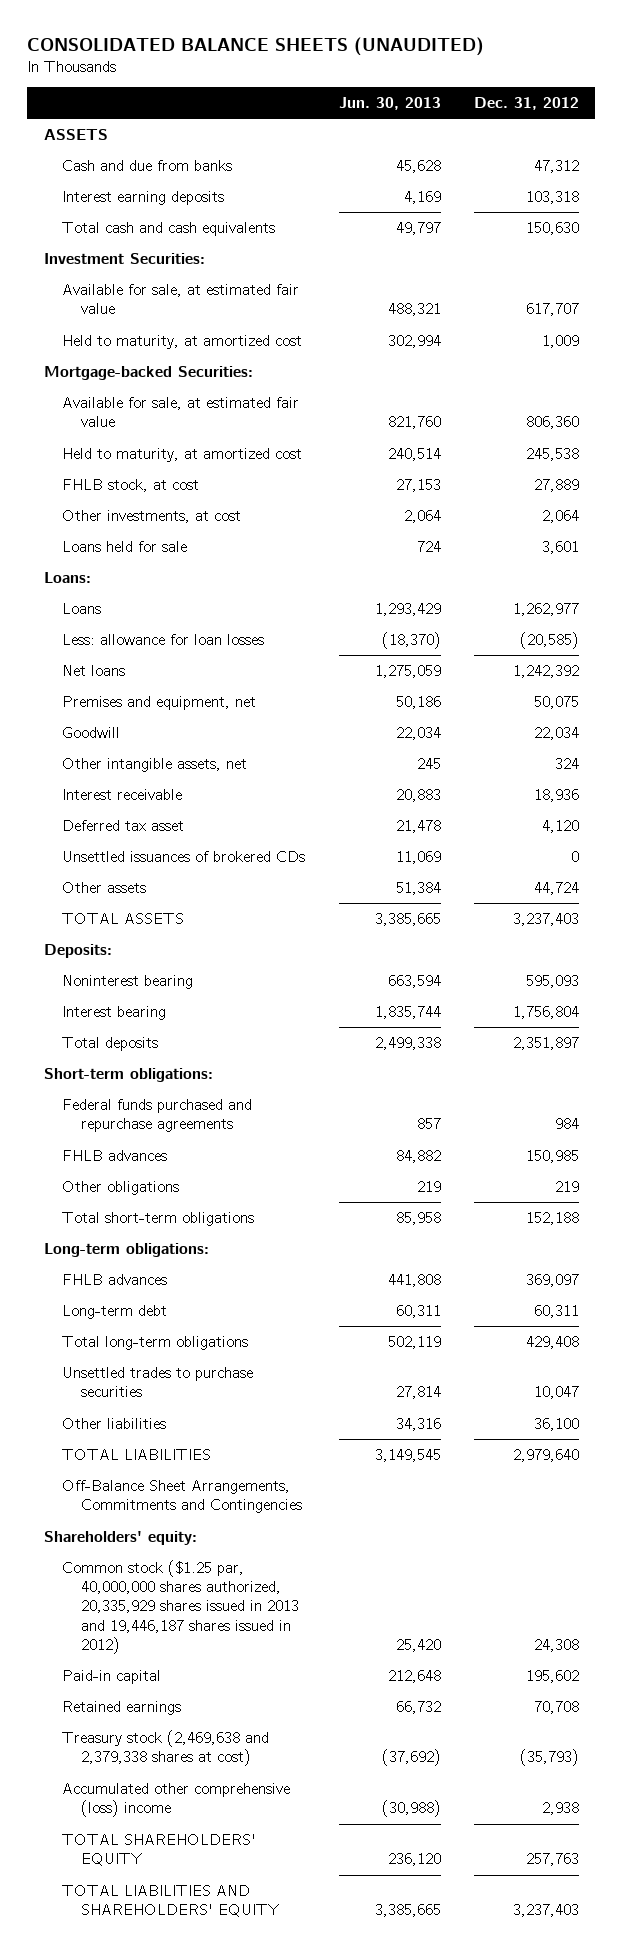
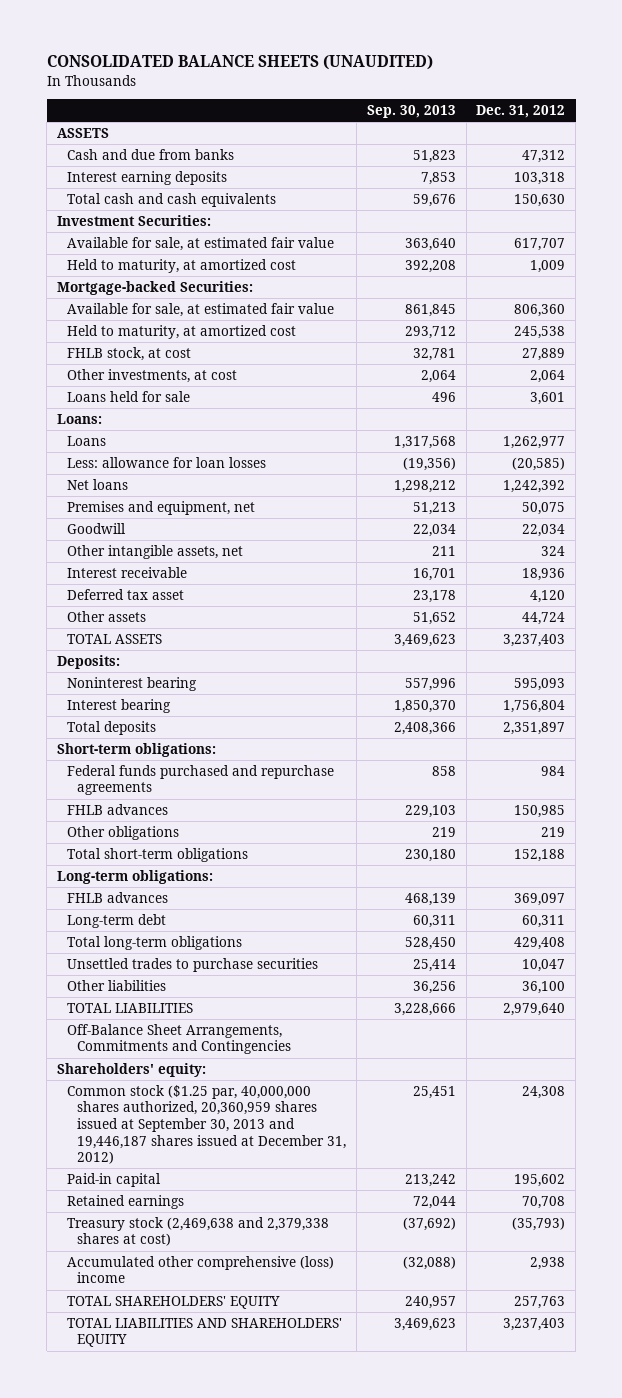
- | Jun. 30, 2013 | Dec. 31, 2012
+ | Sep. 30, 2013 | Dec. 31, 2012
- Unsettled issuances of brokered CDs | 11,069 | 0
- Common stock ($1.25 par, 40,000,000 shares authorized, 20,335,929 shares issued in 2013 and 19,446,187 shares issued in 2012) | 25,420 | 24,308
+ Common stock ($1.25 par, 40,000,000 shares authorized, 20,360,959 shares issued at September 30, 2013 and 19,446,187 shares issued at December 31, 2012) | 25,451 | 24,308

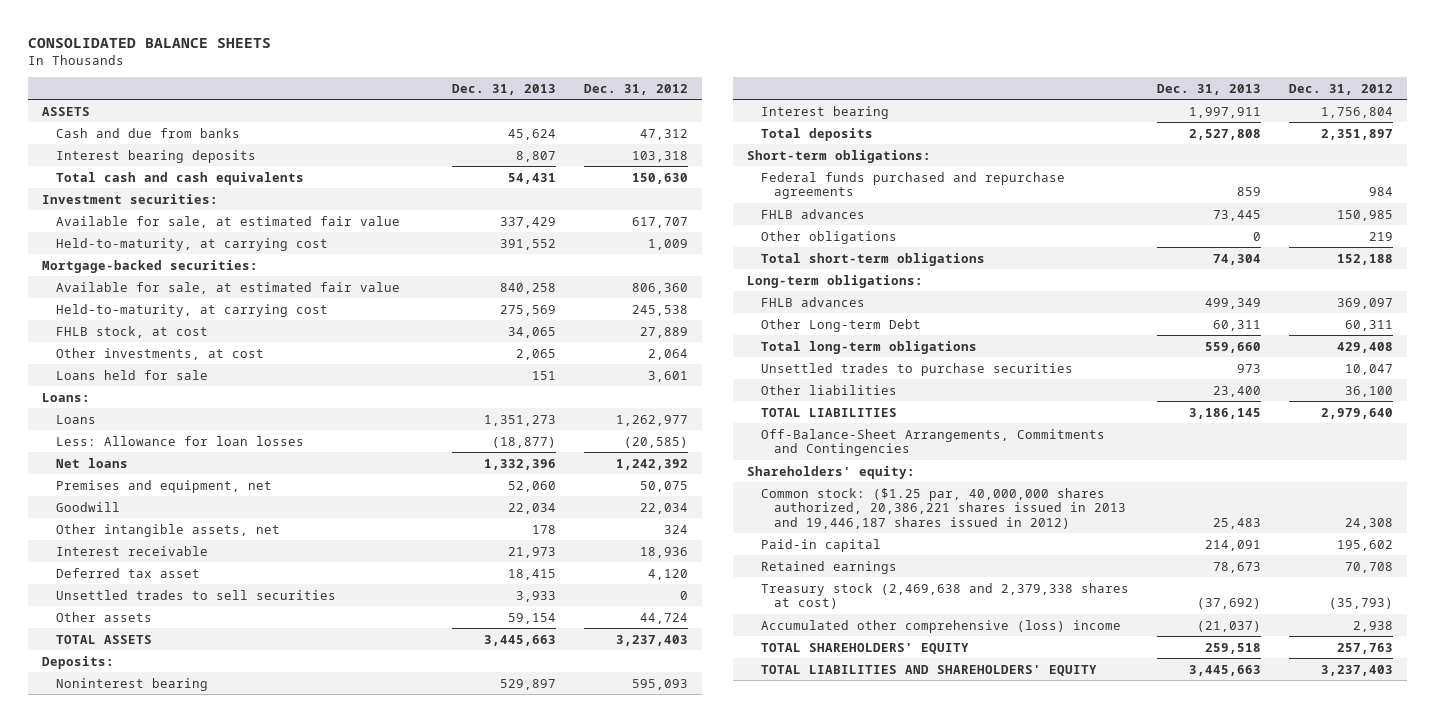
- CONSOLIDATED BALANCE SHEETS (UNAUDITED)
+ CONSOLIDATED BALANCE SHEETS
- | Sep. 30, 2013 | Dec. 31, 2012
+ | Dec. 31, 2013 | Dec. 31, 2012
- Interest earning deposits | 7,853 | 103,318
+ Interest bearing deposits | 8,807 | 103,318
- Investment Securities:
+ Investment securities:
- Held to maturity, at amortized cost | 392,208 | 1,009
- Mortgage-backed Securities:
+ Held-to-maturity, at carrying cost | 391,552 | 1,009
+ Mortgage-backed securities:
- Held to maturity, at amortized cost | 293,712 | 245,538
+ Held-to-maturity, at carrying cost | 275,569 | 245,538
- Less: allowance for loan losses | (19,356) | (20,585)
+ Less: Allowance for loan losses | (18,877) | (20,585)
+ Unsettled trades to sell securities | 3,933 | 0
- Long-term debt | 60,311 | 60,311
+ Other Long-term Debt | 60,311 | 60,311
- Off-Balance Sheet Arrangements, Commitments and Contingencies
+ Off-Balance-Sheet Arrangements, Commitments and Contingencies
- Common stock ($1.25 par, 40,000,000 shares authorized, 20,360,959 shares issued at September 30, 2013 and 19,446,187 shares issued at December 31, 2012) | 25,451 | 24,308
+ Common stock: ($1.25 par, 40,000,000 shares authorized, 20,386,221 shares issued in 2013 and 19,446,187 shares issued in 2012) | 25,483 | 24,308

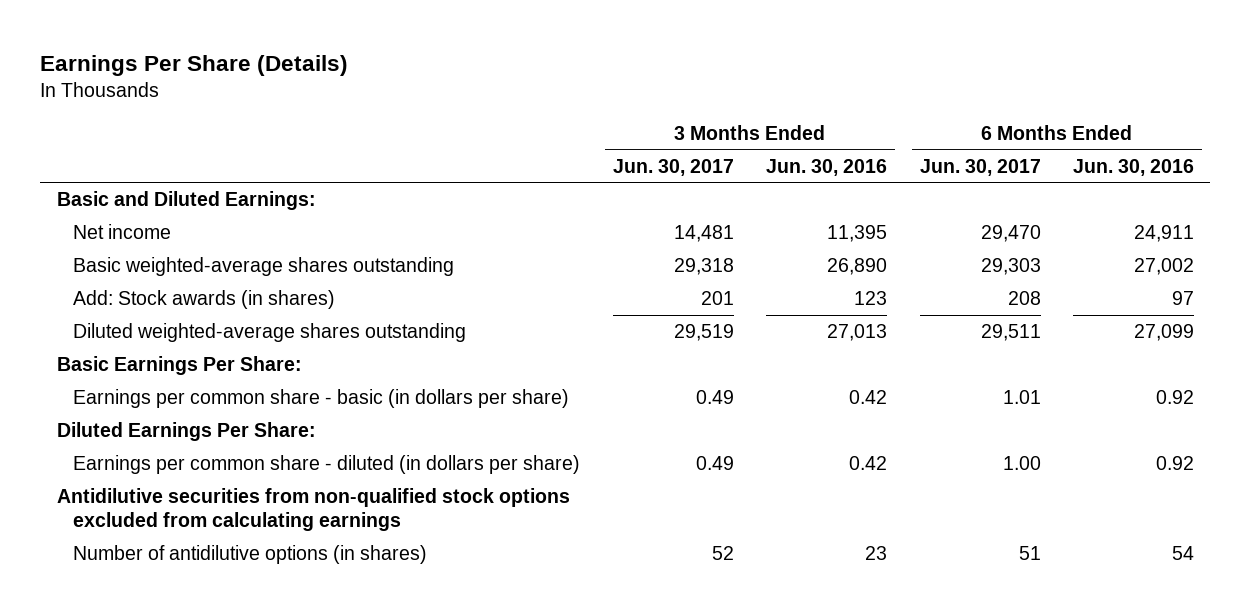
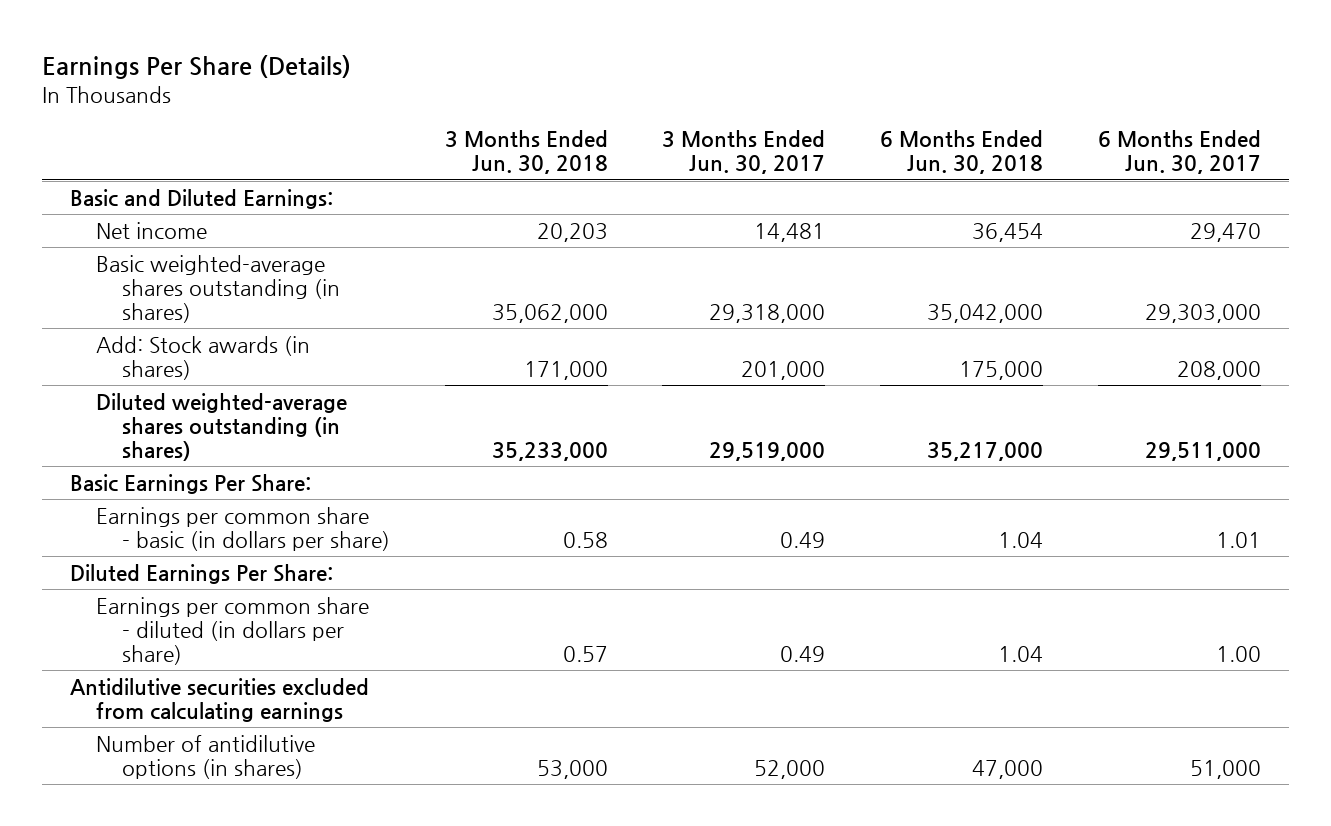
- | 3 Months Ended Jun. 30, 2017 | 3 Months Ended Jun. 30, 2016 | 6 Months Ended Jun. 30, 2017 | 6 Months Ended Jun. 30, 2016
+ | 3 Months Ended Jun. 30, 2018 | 3 Months Ended Jun. 30, 2017 | 6 Months Ended Jun. 30, 2018 | 6 Months Ended Jun. 30, 2017
- Basic weighted-average shares outstanding | 29,318 | 26,890 | 29,303 | 27,002
- Add: Stock awards (in shares) | 201 | 123 | 208 | 97
- Diluted weighted-average shares outstanding | 29,519 | 27,013 | 29,511 | 27,099
+ Basic weighted-average shares outstanding (in shares) | 35,062,000 | 29,318,000 | 35,042,000 | 29,303,000
+ Add: Stock awards (in shares) | 171,000 | 201,000 | 175,000 | 208,000
+ Diluted weighted-average shares outstanding (in shares) | 35,233,000 | 29,519,000 | 35,217,000 | 29,511,000
- Antidilutive securities from non-qualified stock options excluded from calculating earnings
- Number of antidilutive options (in shares) | 52 | 23 | 51 | 54
+ Antidilutive securities excluded from calculating earnings
+ Number of antidilutive options (in shares) | 53,000 | 52,000 | 47,000 | 51,000

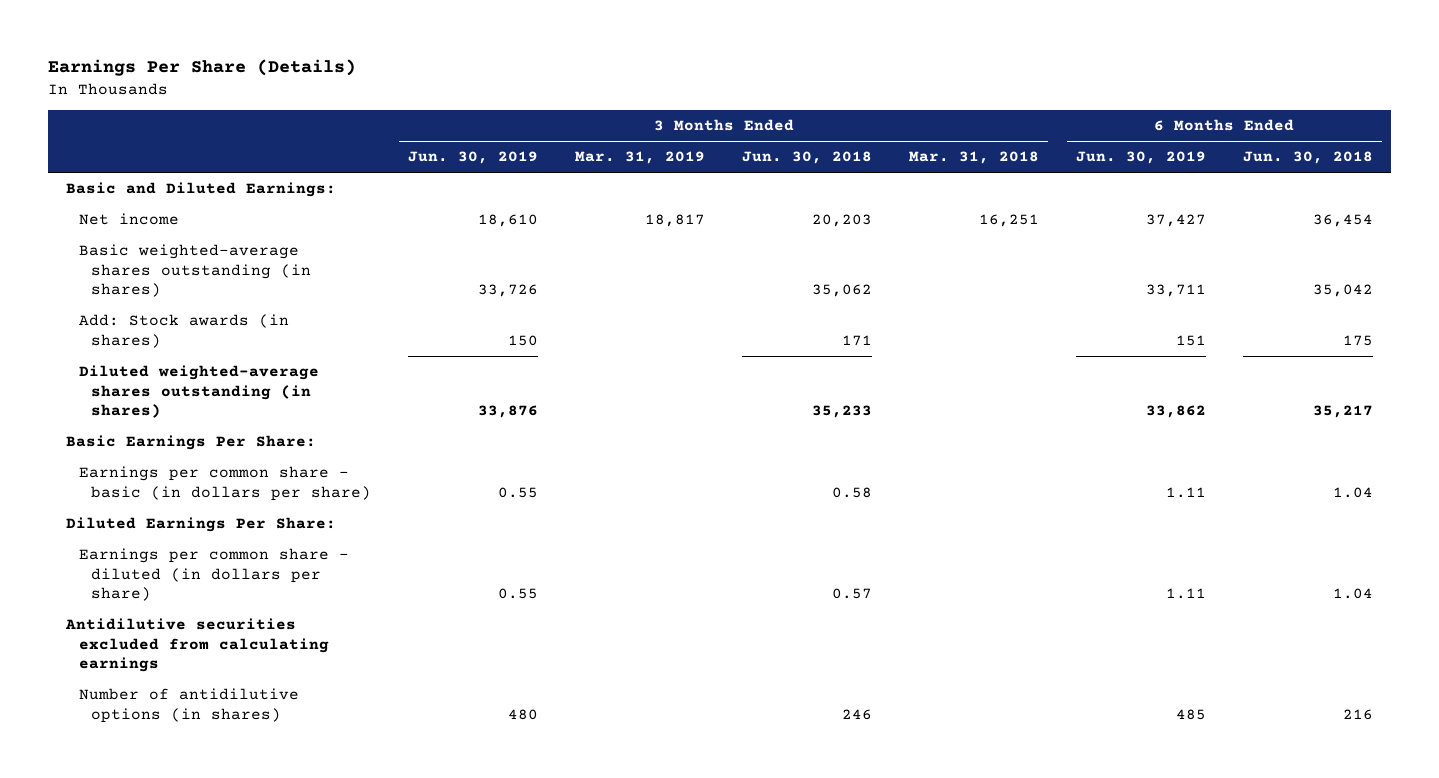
- | 3 Months Ended Jun. 30, 2018 | 3 Months Ended Jun. 30, 2017 | 6 Months Ended Jun. 30, 2018 | 6 Months Ended Jun. 30, 2017
+ | 3 Months Ended Jun. 30, 2019 | 3 Months Ended Mar. 31, 2019 | 3 Months Ended Jun. 30, 2018 | 3 Months Ended Mar. 31, 2018 | 6 Months Ended Jun. 30, 2019 | 6 Months Ended Jun. 30, 2018
- Basic weighted-average shares outstanding (in shares) | 35,062,000 | 29,318,000 | 35,042,000 | 29,303,000
- Add: Stock awards (in shares) | 171,000 | 201,000 | 175,000 | 208,000
- Diluted weighted-average shares outstanding (in shares) | 35,233,000 | 29,519,000 | 35,217,000 | 29,511,000
+ Basic weighted-average shares outstanding (in shares) | 33,726 | | 35,062 | | 33,711 | 35,042
+ Add: Stock awards (in shares) | 150 | | 171 | | 151 | 175
+ Diluted weighted-average shares outstanding (in shares) | 33,876 | | 35,233 | | 33,862 | 35,217
- Number of antidilutive options (in shares) | 53,000 | 52,000 | 47,000 | 51,000
+ Number of antidilutive options (in shares) | 480 | | 246 | | 485 | 216

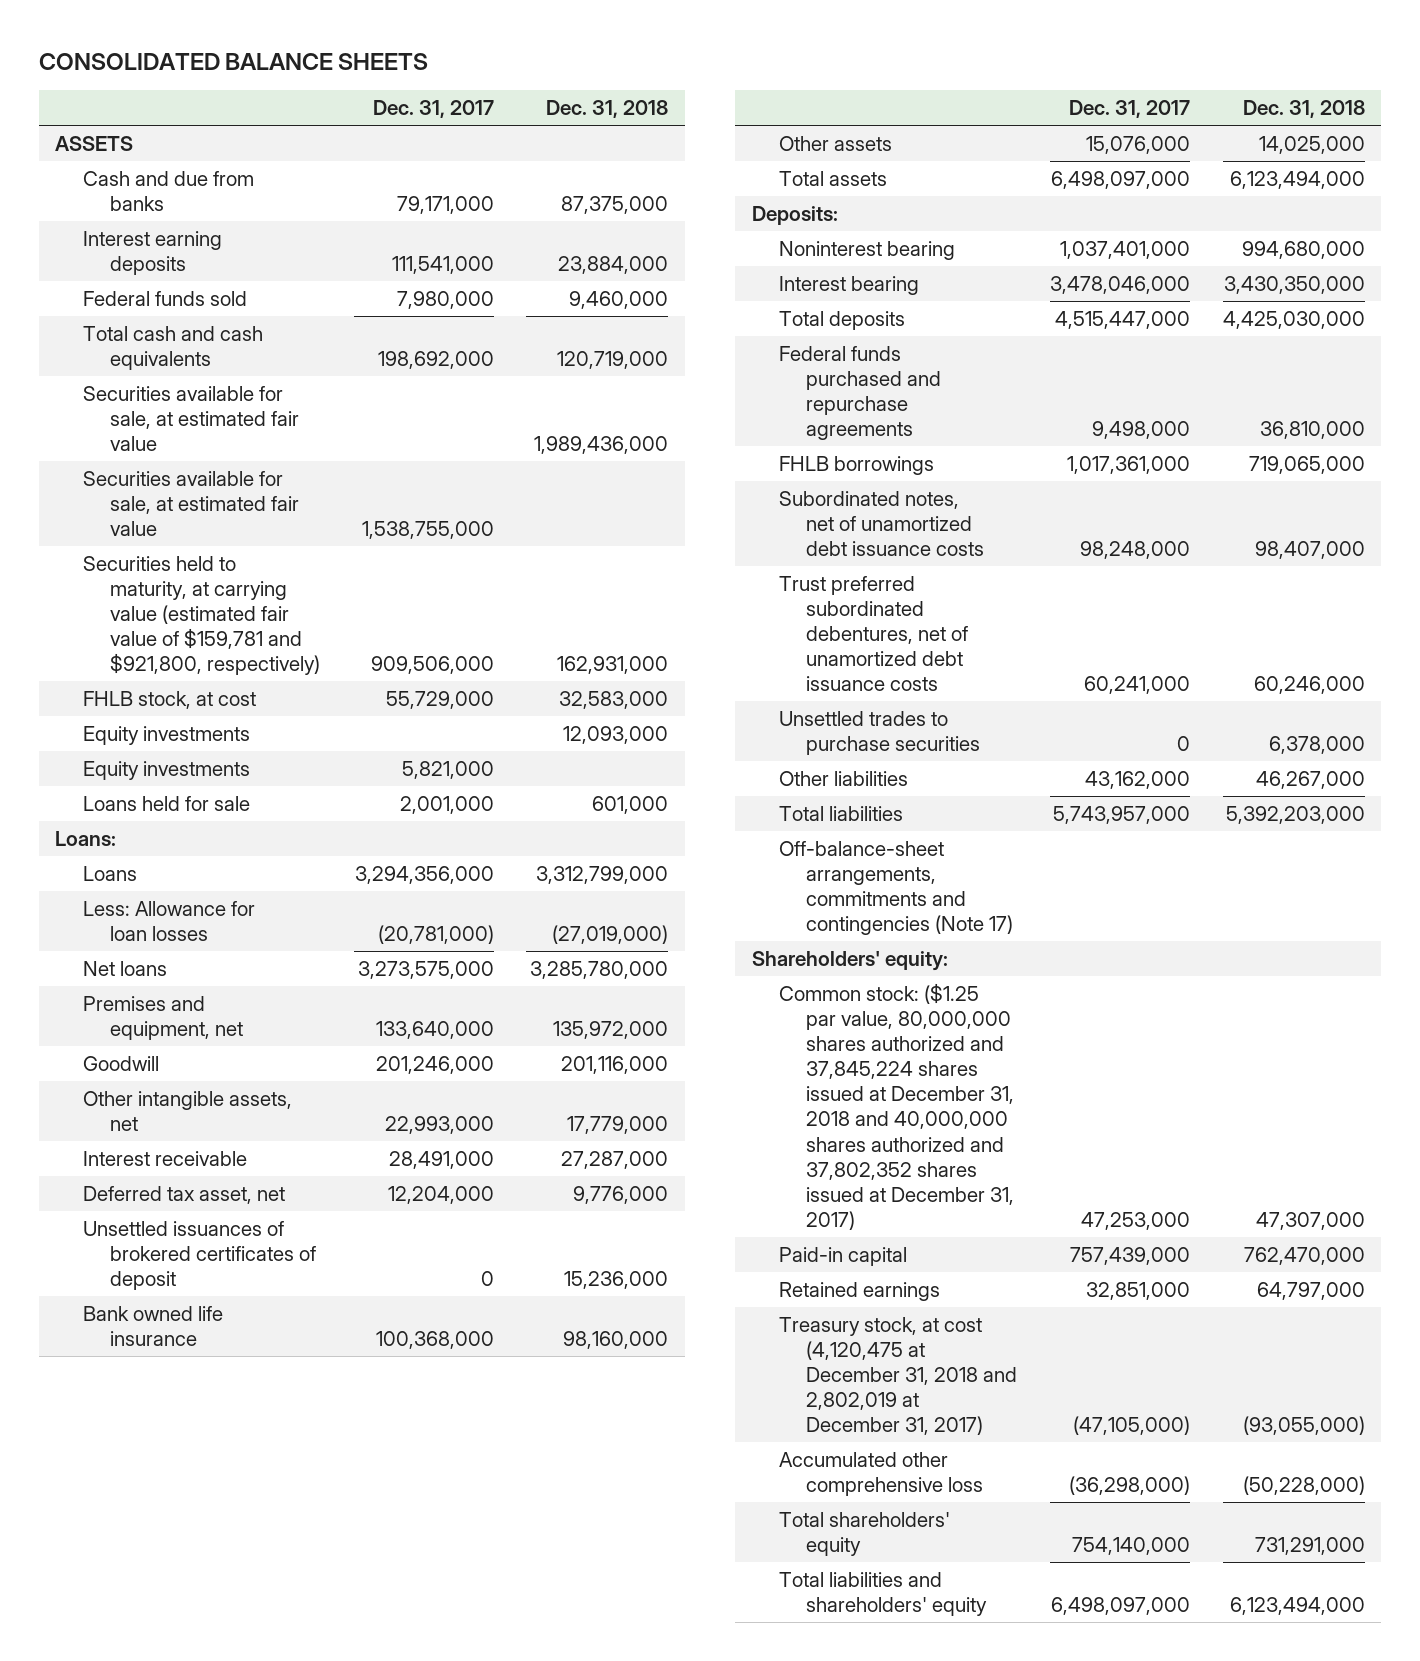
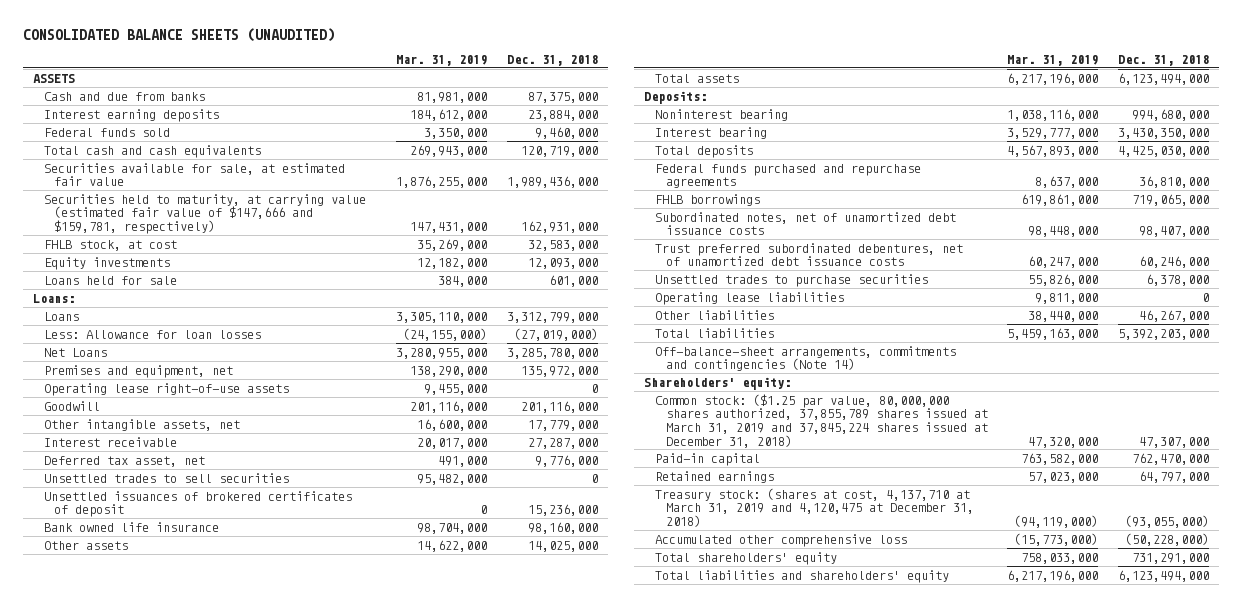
- CONSOLIDATED BALANCE SHEETS
+ CONSOLIDATED BALANCE SHEETS (UNAUDITED)
- | Dec. 31, 2017 | Dec. 31, 2018
+ | Mar. 31, 2019 | Dec. 31, 2018
- Securities available for sale, at estimated fair value | 1,538,755,000 |
- Securities held to maturity, at carrying value (estimated fair value of $159,781 and $921,800, respectively) | 909,506,000 | 162,931,000
+ Securities held to maturity, at carrying value (estimated fair value of $147,666 and $159,781, respectively) | 147,431,000 | 162,931,000
- Equity investments | 5,821,000 |
- Net loans | 3,273,575,000 | 3,285,780,000
+ Net Loans | 3,280,955,000 | 3,285,780,000
+ Operating lease right-of-use assets | 9,455,000 | 0
+ Unsettled trades to sell securities | 95,482,000 | 0
+ Operating lease liabilities | 9,811,000 | 0
- Off-balance-sheet arrangements, commitments and contingencies (Note 17)
+ Off-balance-sheet arrangements, commitments and contingencies (Note 14)
- Common stock: ($1.25 par value, 80,000,000 shares authorized and 37,845,224 shares issued at December 31, 2018 and 40,000,000 shares authorized and 37,802,352 shares issued at December 31, 2017) | 47,253,000 | 47,307,000
+ Common stock: ($1.25 par value, 80,000,000 shares authorized, 37,855,789 shares issued at March 31, 2019 and 37,845,224 shares issued at December 31, 2018) | 47,320,000 | 47,307,000
- Treasury stock, at cost (4,120,475 at December 31, 2018 and 2,802,019 at December 31, 2017) | (47,105,000) | (93,055,000)
+ Treasury stock: (shares at cost, 4,137,710 at March 31, 2019 and 4,120,475 at December 31, 2018) | (94,119,000) | (93,055,000)

